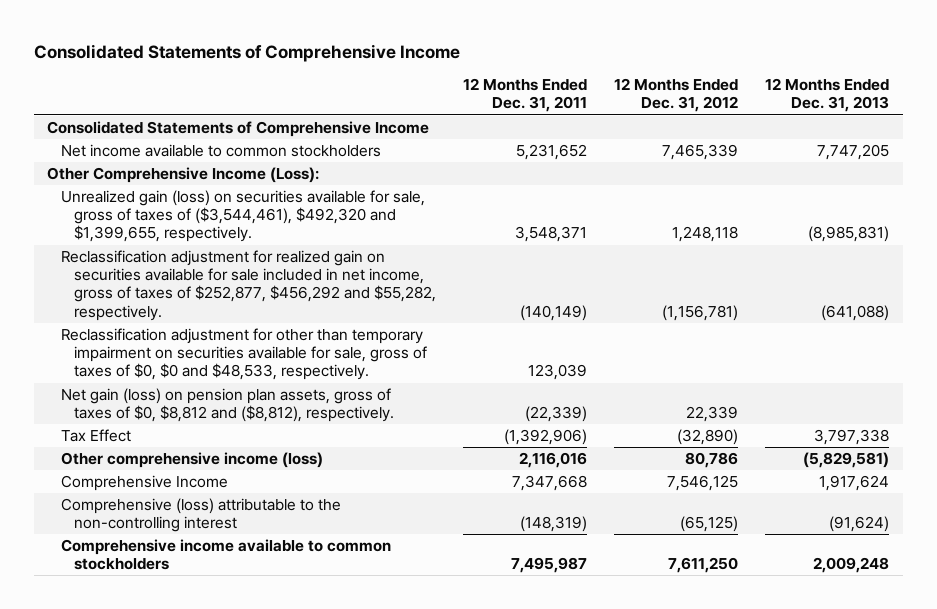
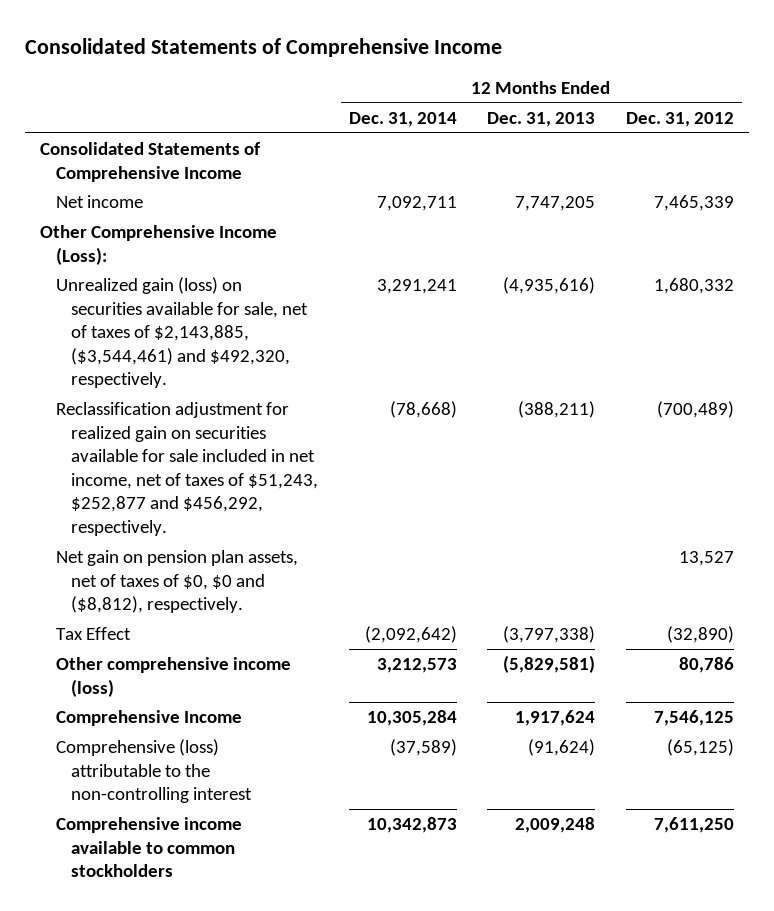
- | 12 Months Ended Dec. 31, 2011 | 12 Months Ended Dec. 31, 2012 | 12 Months Ended Dec. 31, 2013
+ | 12 Months Ended Dec. 31, 2014 | 12 Months Ended Dec. 31, 2013 | 12 Months Ended Dec. 31, 2012
- Net income available to common stockholders | 5,231,652 | 7,465,339 | 7,747,205
+ Net income | 7,092,711 | 7,747,205 | 7,465,339
- Unrealized gain (loss) on securities available for sale, gross of taxes of ($3,544,461), $492,320 and $1,399,655, respectively. | 3,548,371 | 1,248,118 | (8,985,831)
- Reclassification adjustment for realized gain on securities available for sale included in net income, gross of taxes of $252,877, $456,292 and $55,282, respectively. | (140,149) | (1,156,781) | (641,088)
- Reclassification adjustment for other than temporary impairment on securities available for sale, gross of taxes of $0, $0 and $48,533, respectively. | 123,039 | |
- Net gain (loss) on pension plan assets, gross of taxes of $0, $8,812 and ($8,812), respectively. | (22,339) | 22,339 |
- Tax Effect | (1,392,906) | (32,890) | 3,797,338
+ Unrealized gain (loss) on securities available for sale, net of taxes of $2,143,885, ($3,544,461) and $492,320, respectively. | 3,291,241 | (4,935,616) | 1,680,332
+ Reclassification adjustment for realized gain on securities available for sale included in net income, net of taxes of $51,243, $252,877 and $456,292, respectively. | (78,668) | (388,211) | (700,489)
+ Net gain on pension plan assets, net of taxes of $0, $0 and ($8,812), respectively. | | | 13,527
+ Tax Effect | (2,092,642) | (3,797,338) | (32,890)

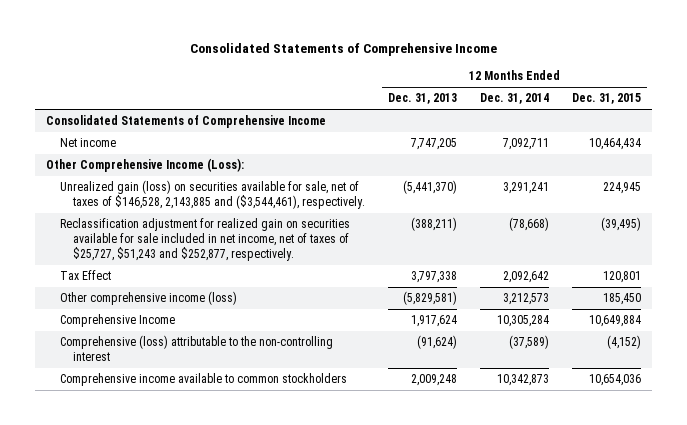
- | 12 Months Ended Dec. 31, 2014 | 12 Months Ended Dec. 31, 2013 | 12 Months Ended Dec. 31, 2012
+ | 12 Months Ended Dec. 31, 2013 | 12 Months Ended Dec. 31, 2014 | 12 Months Ended Dec. 31, 2015
- Unrealized gain (loss) on securities available for sale, net of taxes of $2,143,885, ($3,544,461) and $492,320, respectively. | 3,291,241 | (4,935,616) | 1,680,332
- Reclassification adjustment for realized gain on securities available for sale included in net income, net of taxes of $51,243, $252,877 and $456,292, respectively. | (78,668) | (388,211) | (700,489)
- Net gain on pension plan assets, net of taxes of $0, $0 and ($8,812), respectively. | | | 13,527
- Tax Effect | (2,092,642) | (3,797,338) | (32,890)
+ Unrealized gain (loss) on securities available for sale, net of taxes of $146,528, 2,143,885 and ($3,544,461), respectively. | (5,441,370) | 3,291,241 | 224,945
+ Reclassification adjustment for realized gain on securities available for sale included in net income, net of taxes of $25,727, $51,243 and $252,877, respectively. | (388,211) | (78,668) | (39,495)
+ Tax Effect | 3,797,338 | 2,092,642 | 120,801

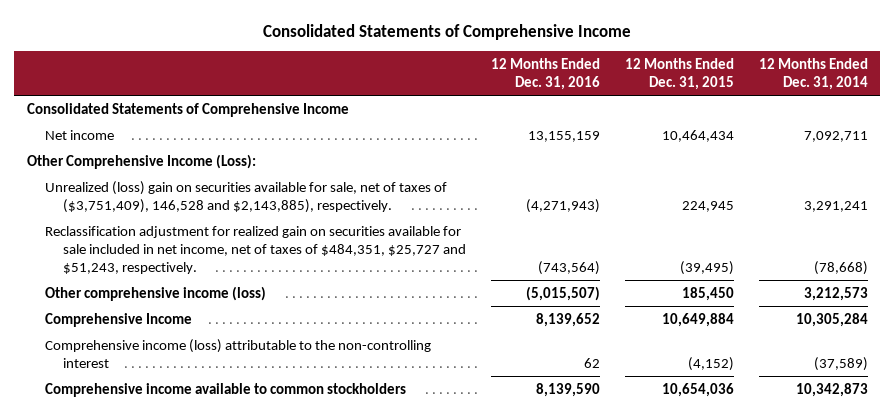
- | 12 Months Ended Dec. 31, 2013 | 12 Months Ended Dec. 31, 2014 | 12 Months Ended Dec. 31, 2015
+ | 12 Months Ended Dec. 31, 2016 | 12 Months Ended Dec. 31, 2015 | 12 Months Ended Dec. 31, 2014
- Unrealized gain (loss) on securities available for sale, net of taxes of $146,528, 2,143,885 and ($3,544,461), respectively. | (5,441,370) | 3,291,241 | 224,945
- Reclassification adjustment for realized gain on securities available for sale included in net income, net of taxes of $25,727, $51,243 and $252,877, respectively. | (388,211) | (78,668) | (39,495)
- Tax Effect | 3,797,338 | 2,092,642 | 120,801
+ Unrealized (loss) gain on securities available for sale, net of taxes of ($3,751,409), 146,528 and $2,143,885), respectively. | (4,271,943) | 224,945 | 3,291,241
+ Reclassification adjustment for realized gain on securities available for sale included in net income, net of taxes of $484,351, $25,727 and $51,243, respectively. | (743,564) | (39,495) | (78,668)
- Comprehensive (loss) attributable to the non-controlling interest | (91,624) | (37,589) | (4,152)
+ Comprehensive income (loss) attributable to the non-controlling interest | 62 | (4,152) | (37,589)

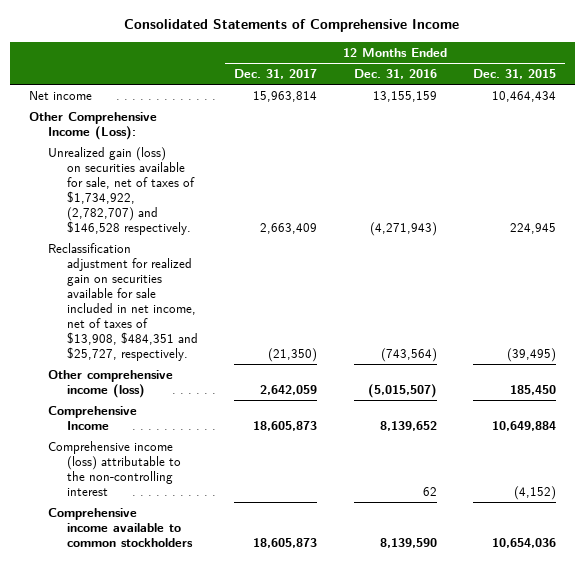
- | 12 Months Ended Dec. 31, 2016 | 12 Months Ended Dec. 31, 2015 | 12 Months Ended Dec. 31, 2014
+ | 12 Months Ended Dec. 31, 2017 | 12 Months Ended Dec. 31, 2016 | 12 Months Ended Dec. 31, 2015
- Consolidated Statements of Comprehensive Income
- Unrealized (loss) gain on securities available for sale, net of taxes of ($3,751,409), 146,528 and $2,143,885), respectively. | (4,271,943) | 224,945 | 3,291,241
- Reclassification adjustment for realized gain on securities available for sale included in net income, net of taxes of $484,351, $25,727 and $51,243, respectively. | (743,564) | (39,495) | (78,668)
+ Unrealized gain (loss) on securities available for sale, net of taxes of $1,734,922, (2,782,707) and $146,528 respectively. | 2,663,409 | (4,271,943) | 224,945
+ Reclassification adjustment for realized gain on securities available for sale included in net income, net of taxes of $13,908, $484,351 and $25,727, respectively. | (21,350) | (743,564) | (39,495)

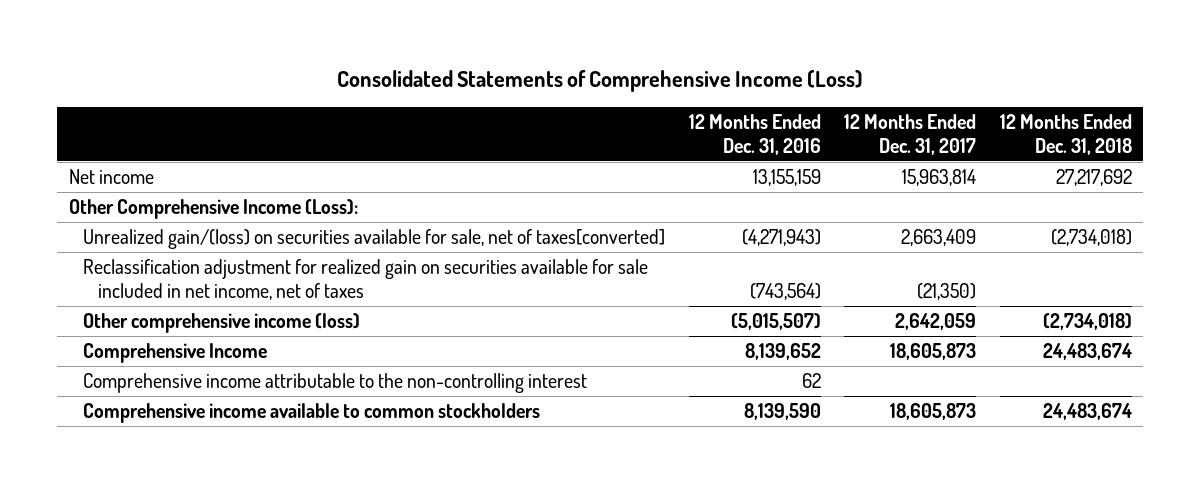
- Consolidated Statements of Comprehensive Income
+ Consolidated Statements of Comprehensive Income (Loss)
- | 12 Months Ended Dec. 31, 2017 | 12 Months Ended Dec. 31, 2016 | 12 Months Ended Dec. 31, 2015
+ | 12 Months Ended Dec. 31, 2016 | 12 Months Ended Dec. 31, 2017 | 12 Months Ended Dec. 31, 2018
- Unrealized gain (loss) on securities available for sale, net of taxes of $1,734,922, (2,782,707) and $146,528 respectively. | 2,663,409 | (4,271,943) | 224,945
- Reclassification adjustment for realized gain on securities available for sale included in net income, net of taxes of $13,908, $484,351 and $25,727, respectively. | (21,350) | (743,564) | (39,495)
+ Unrealized gain/(loss) on securities available for sale, net of taxes[converted] | (4,271,943) | 2,663,409 | (2,734,018)
+ Reclassification adjustment for realized gain on securities available for sale included in net income, net of taxes | (743,564) | (21,350) |
- Comprehensive income (loss) attributable to the non-controlling interest | | 62 | (4,152)
+ Comprehensive income attributable to the non-controlling interest | 62 | |

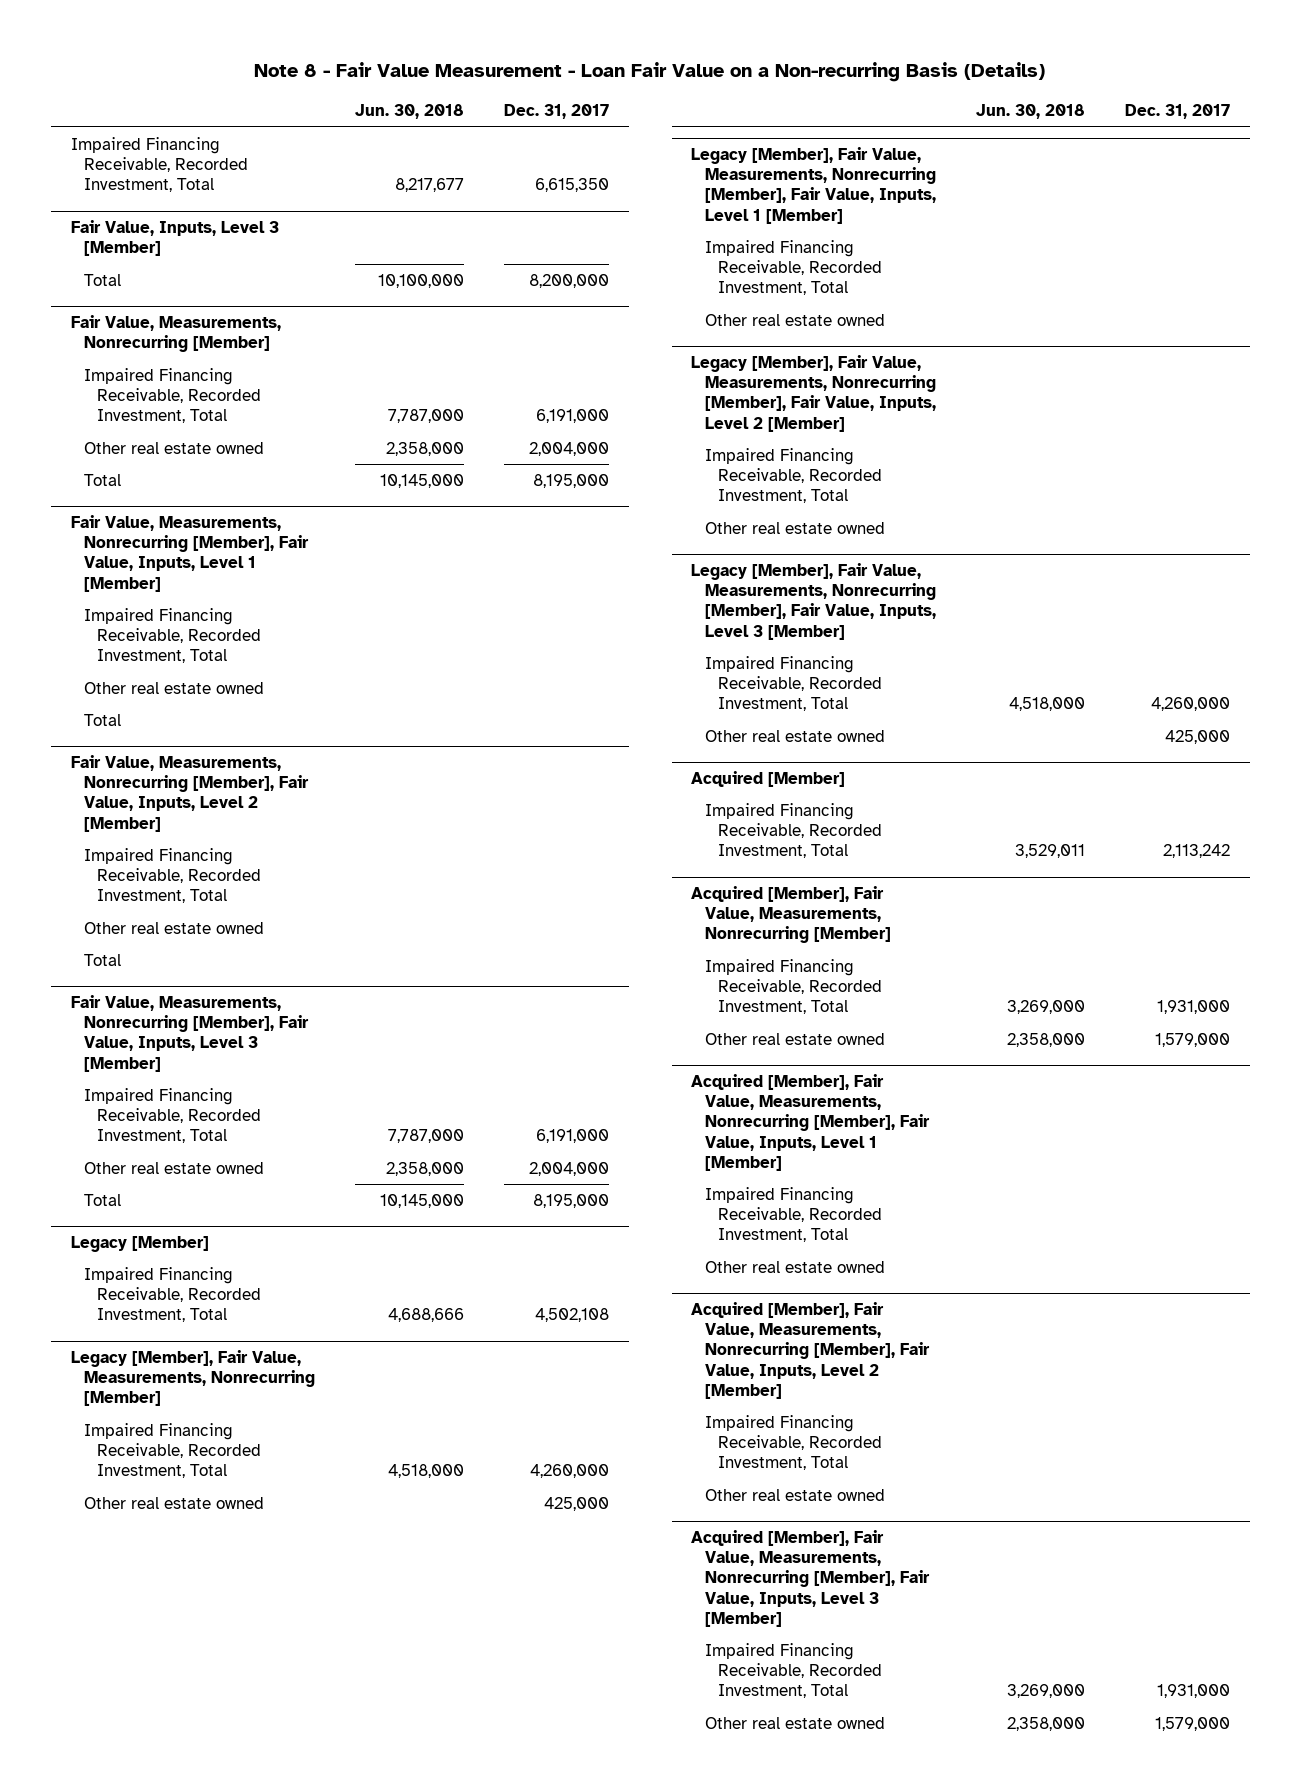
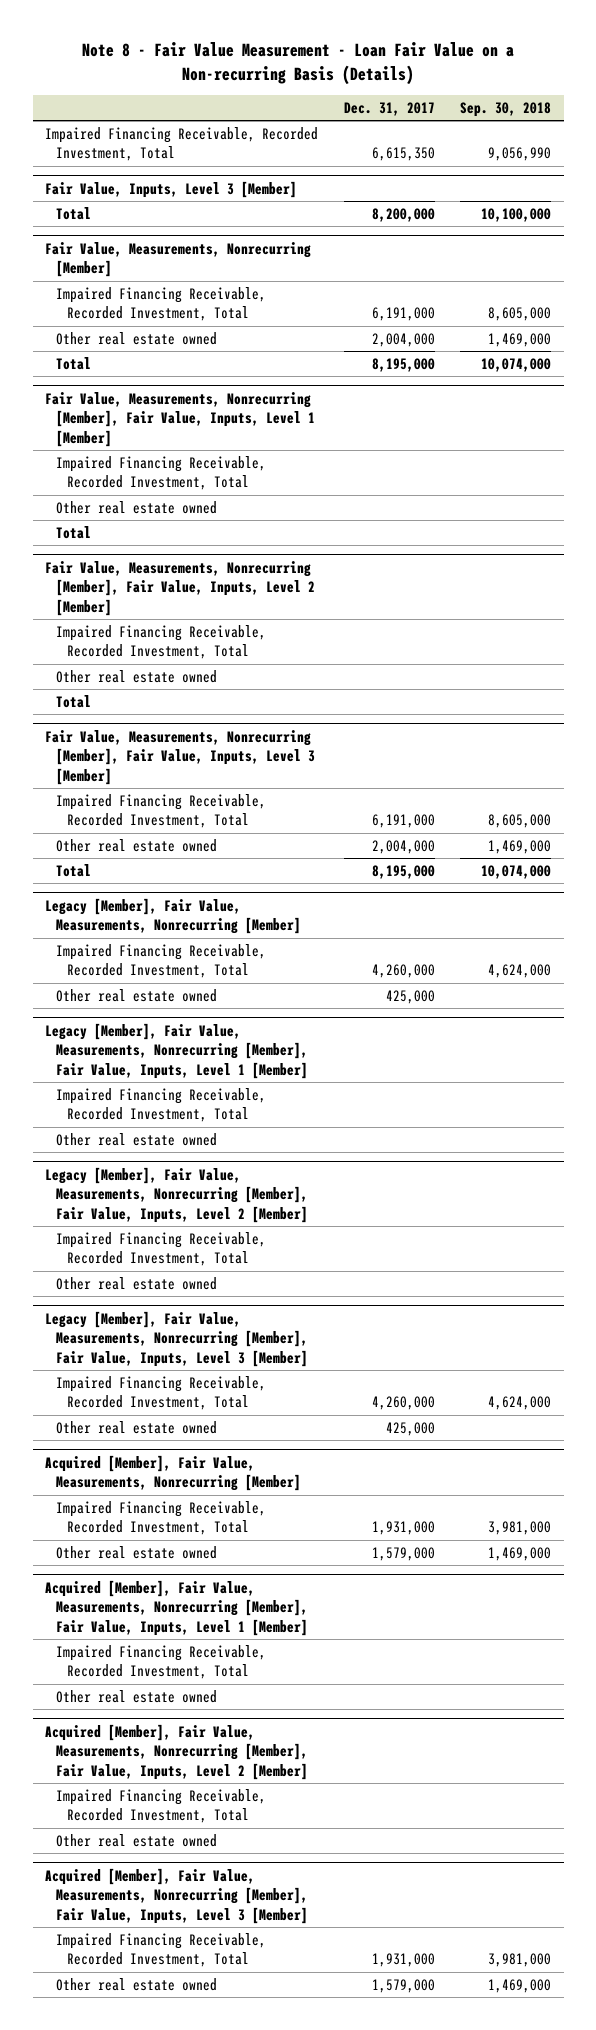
- | Jun. 30, 2018 | Dec. 31, 2017
+ | Dec. 31, 2017 | Sep. 30, 2018
- Legacy [Member]
- Impaired Financing Receivable, Recorded Investment, Total | 4,688,666 | 4,502,108
- Acquired [Member]
- Impaired Financing Receivable, Recorded Investment, Total | 3,529,011 | 2,113,242

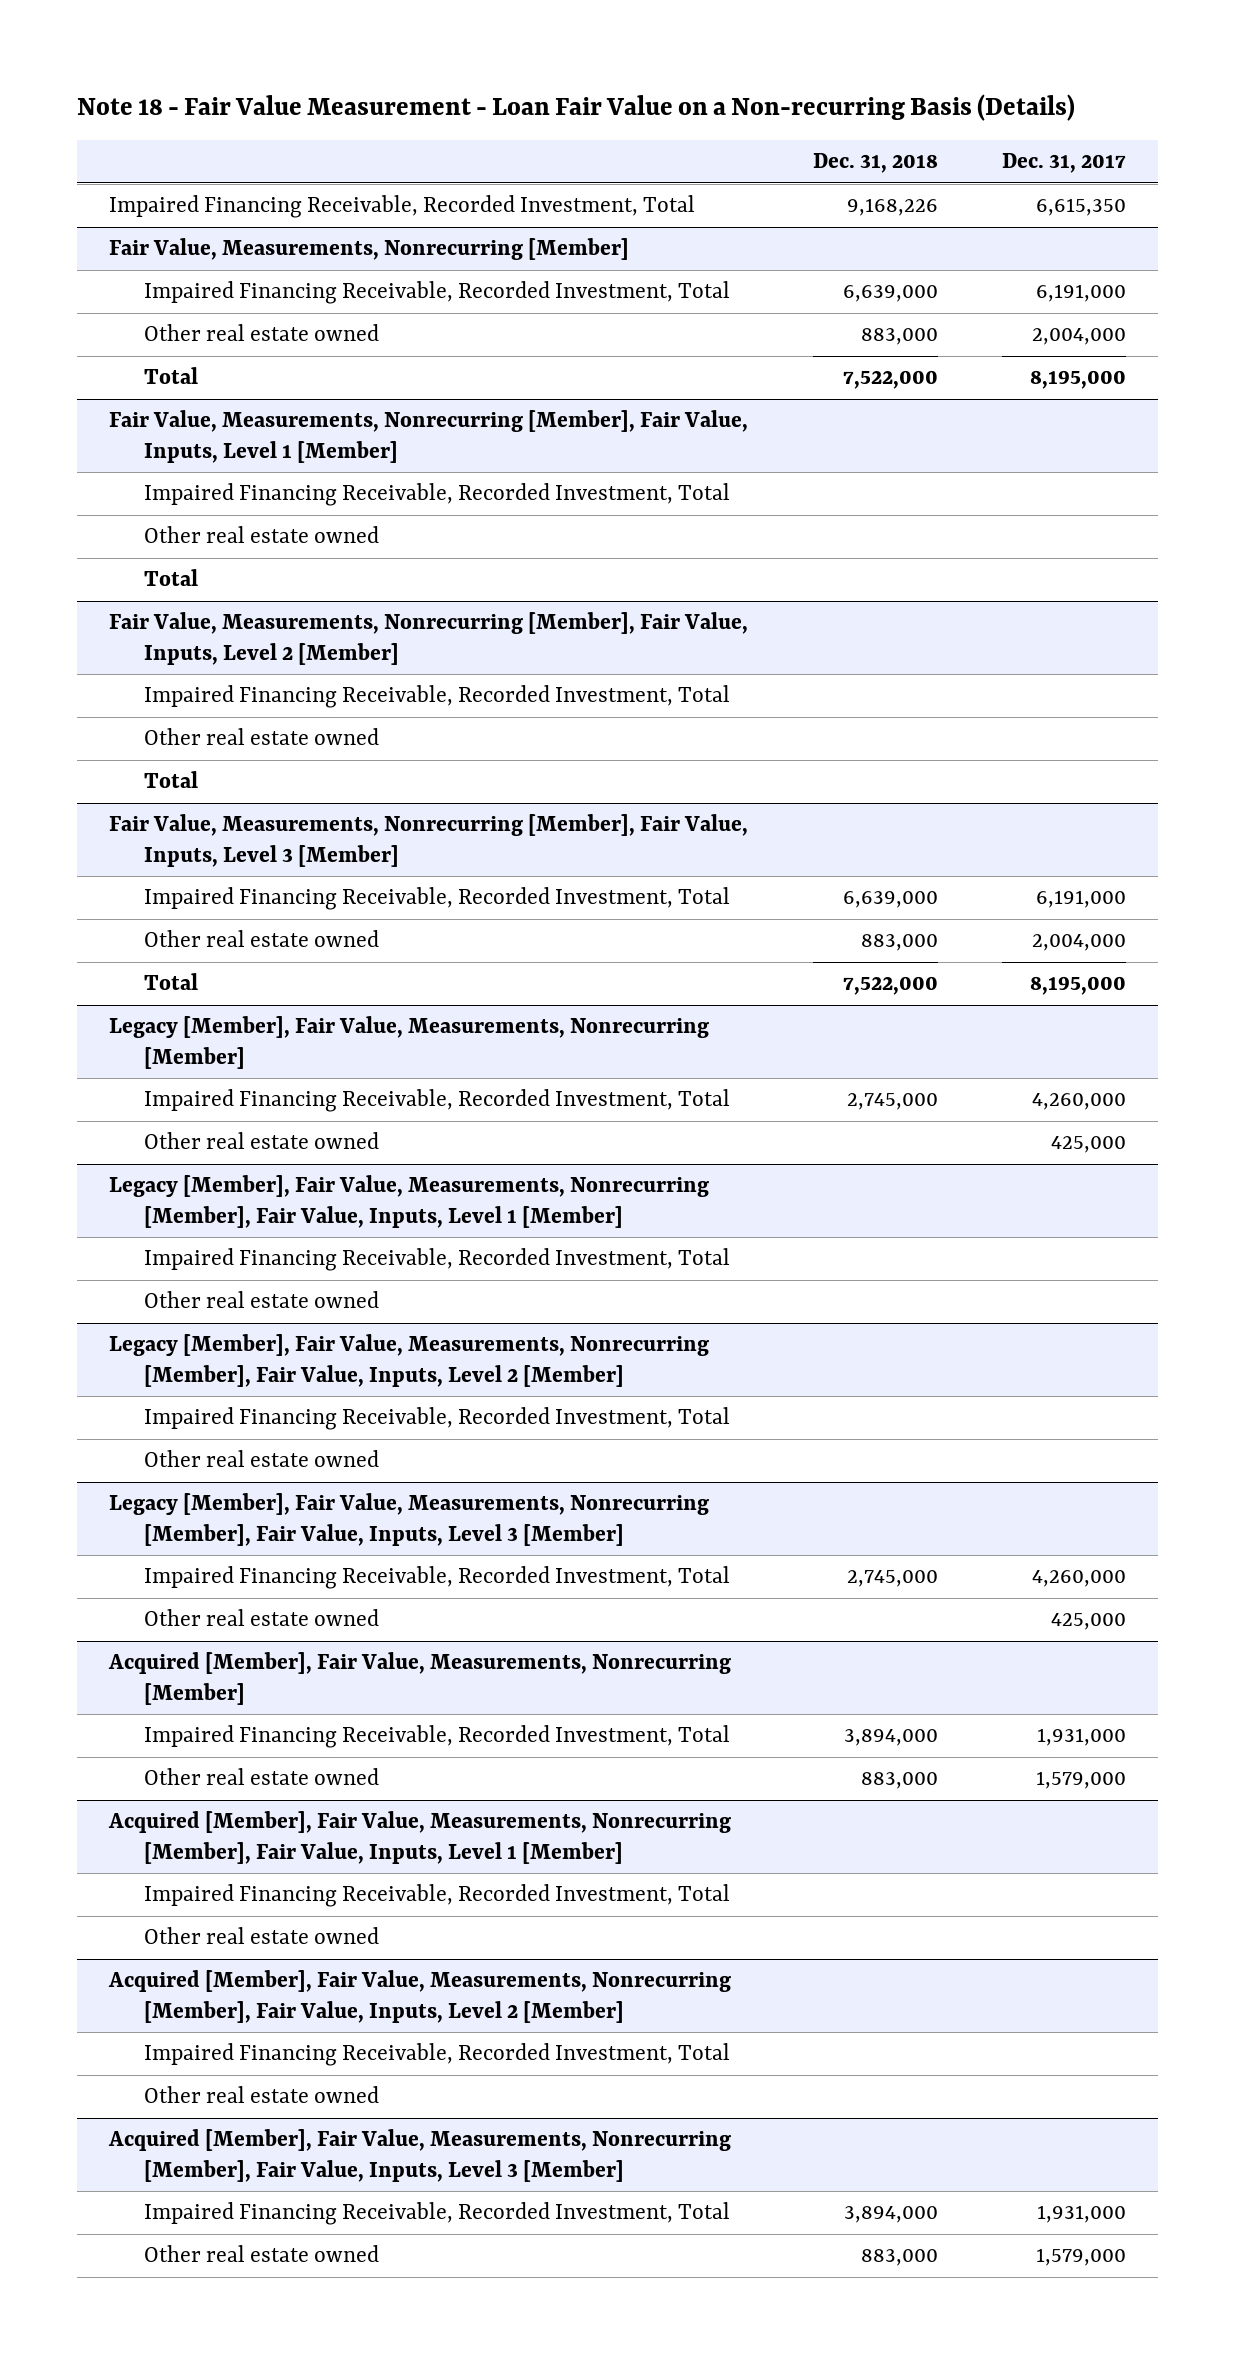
- Note 8 - Fair Value Measurement - Loan Fair Value on a Non-recurring Basis (Details)
+ Note 18 - Fair Value Measurement - Loan Fair Value on a Non-recurring Basis (Details)
- | Dec. 31, 2017 | Sep. 30, 2018
+ | Dec. 31, 2018 | Dec. 31, 2017
- Fair Value, Inputs, Level 3 [Member]
- Total | 8,200,000 | 10,100,000

